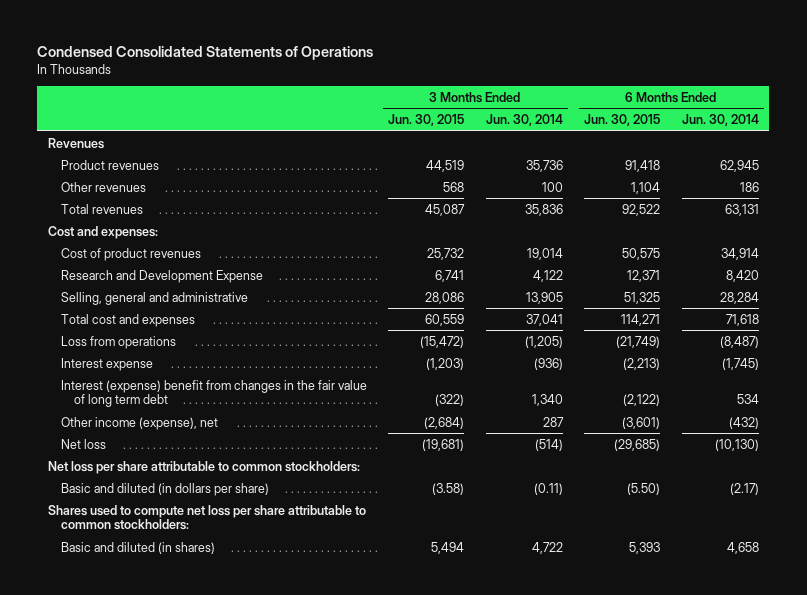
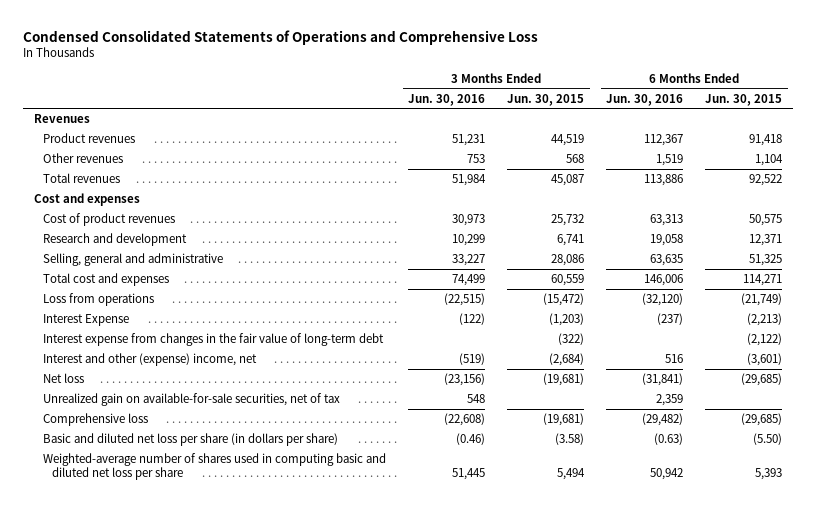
- Condensed Consolidated Statements of Operations
+ Condensed Consolidated Statements of Operations and Comprehensive Loss
- | 3 Months Ended Jun. 30, 2015 | 3 Months Ended Jun. 30, 2014 | 6 Months Ended Jun. 30, 2015 | 6 Months Ended Jun. 30, 2014
+ | 3 Months Ended Jun. 30, 2016 | 3 Months Ended Jun. 30, 2015 | 6 Months Ended Jun. 30, 2016 | 6 Months Ended Jun. 30, 2015
- Cost and expenses:
+ Cost and expenses
- Research and Development Expense | 6,741 | 4,122 | 12,371 | 8,420
+ Research and development | 10,299 | 6,741 | 19,058 | 12,371
- Interest expense | (1,203) | (936) | (2,213) | (1,745)
- Interest (expense) benefit from changes in the fair value of long term debt | (322) | 1,340 | (2,122) | 534
- Other income (expense), net | (2,684) | 287 | (3,601) | (432)
+ Interest Expense | (122) | (1,203) | (237) | (2,213)
+ Interest expense from changes in the fair value of long-term debt | | (322) | | (2,122)
+ Interest and other (expense) income, net | (519) | (2,684) | 516 | (3,601)
- Net loss per share attributable to common stockholders:
- Basic and diluted (in dollars per share) | (3.58) | (0.11) | (5.50) | (2.17)
- Shares used to compute net loss per share attributable to common stockholders:
- Basic and diluted (in shares) | 5,494 | 4,722 | 5,393 | 4,658
+ Unrealized gain on available-for-sale securities, net of tax | 548 | | 2,359 |
+ Comprehensive loss | (22,608) | (19,681) | (29,482) | (29,685)
+ Basic and diluted net loss per share (in dollars per share) | (0.46) | (3.58) | (0.63) | (5.50)
+ Weighted-average number of shares used in computing basic and diluted net loss per share | 51,445 | 5,494 | 50,942 | 5,393

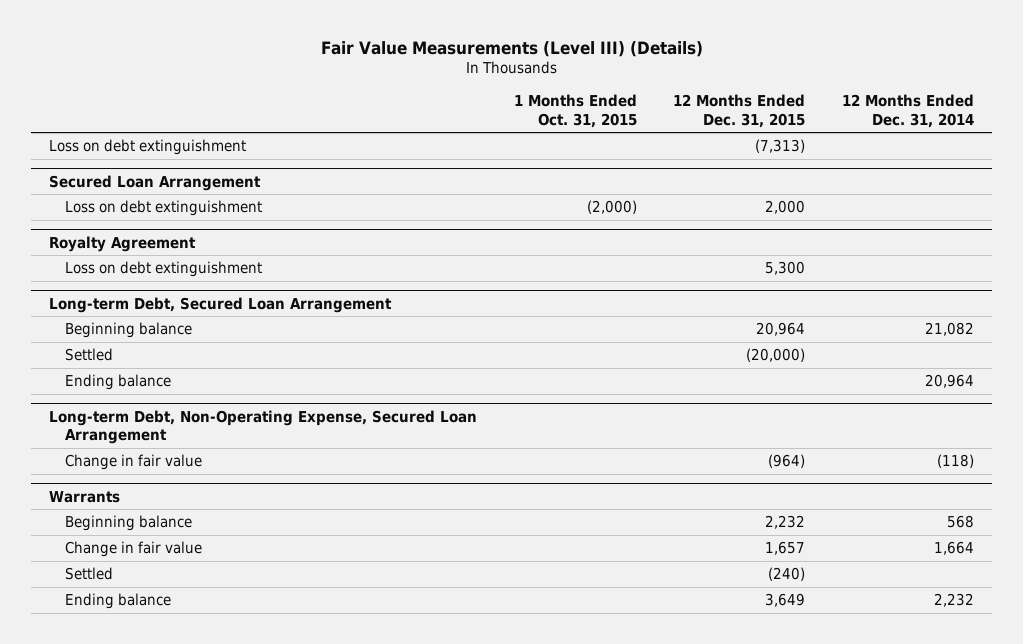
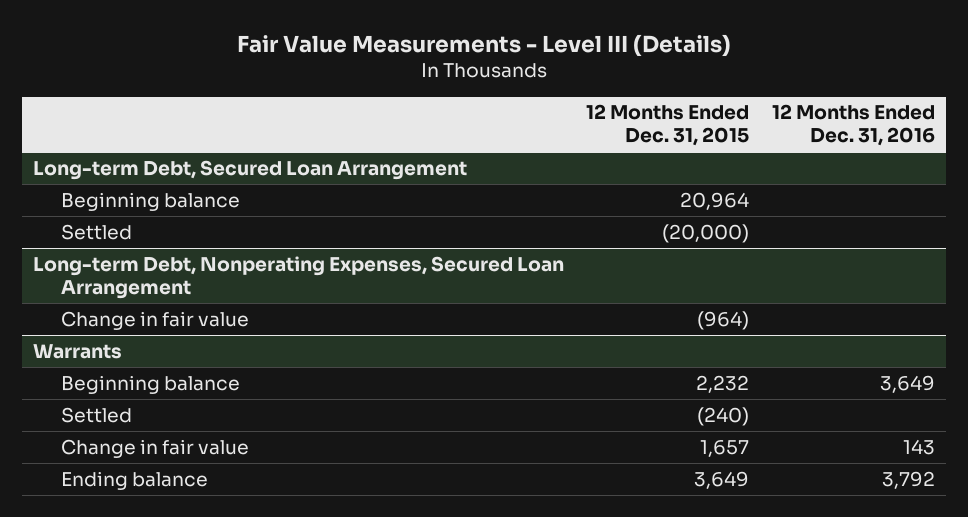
- Fair Value Measurements (Level III) (Details)
+ Fair Value Measurements - Level III (Details)
- | 1 Months Ended Oct. 31, 2015 | 12 Months Ended Dec. 31, 2015 | 12 Months Ended Dec. 31, 2014
+ | 12 Months Ended Dec. 31, 2015 | 12 Months Ended Dec. 31, 2016
- Loss on debt extinguishment | | (7,313) |
- Secured Loan Arrangement
- Loss on debt extinguishment | (2,000) | 2,000 |
- Royalty Agreement
- Loss on debt extinguishment | | 5,300 |
@ Long-term Debt, Secured Loan Arrangement
- Ending balance | | | 20,964
- Long-term Debt, Non-Operating Expense, Secured Loan Arrangement
+ Long-term Debt, Nonperating Expenses, Secured Loan Arrangement
@ Warrants
moved down: Change in fair value | 1,657 | 143

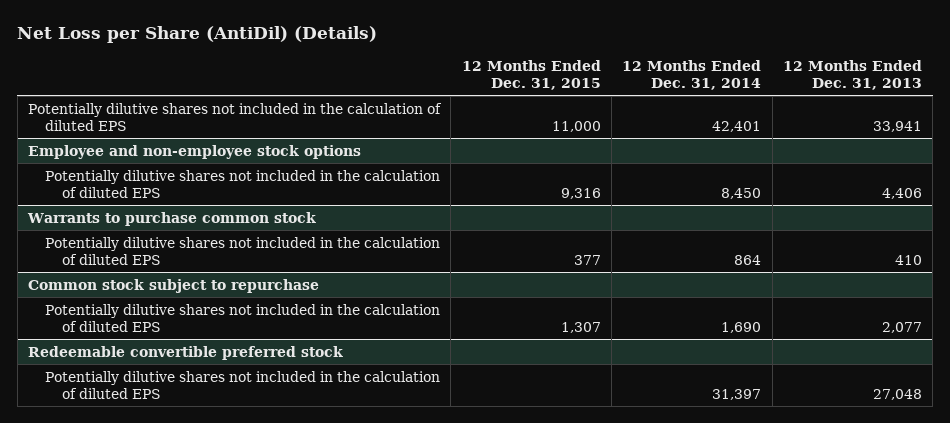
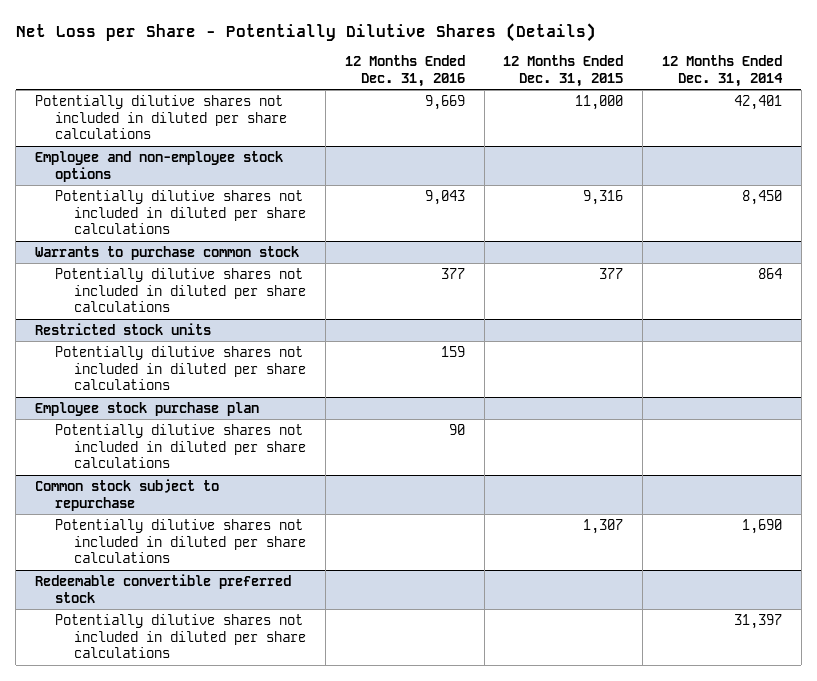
- Net Loss per Share (AntiDil) (Details)
+ Net Loss per Share - Potentially Dilutive Shares (Details)
- | 12 Months Ended Dec. 31, 2015 | 12 Months Ended Dec. 31, 2014 | 12 Months Ended Dec. 31, 2013
+ | 12 Months Ended Dec. 31, 2016 | 12 Months Ended Dec. 31, 2015 | 12 Months Ended Dec. 31, 2014
- Potentially dilutive shares not included in the calculation of diluted EPS | 11,000 | 42,401 | 33,941
+ Potentially dilutive shares not included in diluted per share calculations | 9,669 | 11,000 | 42,401
@ Employee and non-employee stock options
- Potentially dilutive shares not included in the calculation of diluted EPS | 9,316 | 8,450 | 4,406
+ Potentially dilutive shares not included in diluted per share calculations | 9,043 | 9,316 | 8,450
@ Warrants to purchase common stock
- Potentially dilutive shares not included in the calculation of diluted EPS | 377 | 864 | 410
+ Potentially dilutive shares not included in diluted per share calculations | 377 | 377 | 864
+ Restricted stock units
+ Potentially dilutive shares not included in diluted per share calculations | 159 | |
+ Employee stock purchase plan
+ Potentially dilutive shares not included in diluted per share calculations | 90 | |
@ Common stock subject to repurchase
- Potentially dilutive shares not included in the calculation of diluted EPS | 1,307 | 1,690 | 2,077
+ Potentially dilutive shares not included in diluted per share calculations | | 1,307 | 1,690
@ Redeemable convertible preferred stock
- Potentially dilutive shares not included in the calculation of diluted EPS | | 31,397 | 27,048
+ Potentially dilutive shares not included in diluted per share calculations | | | 31,397

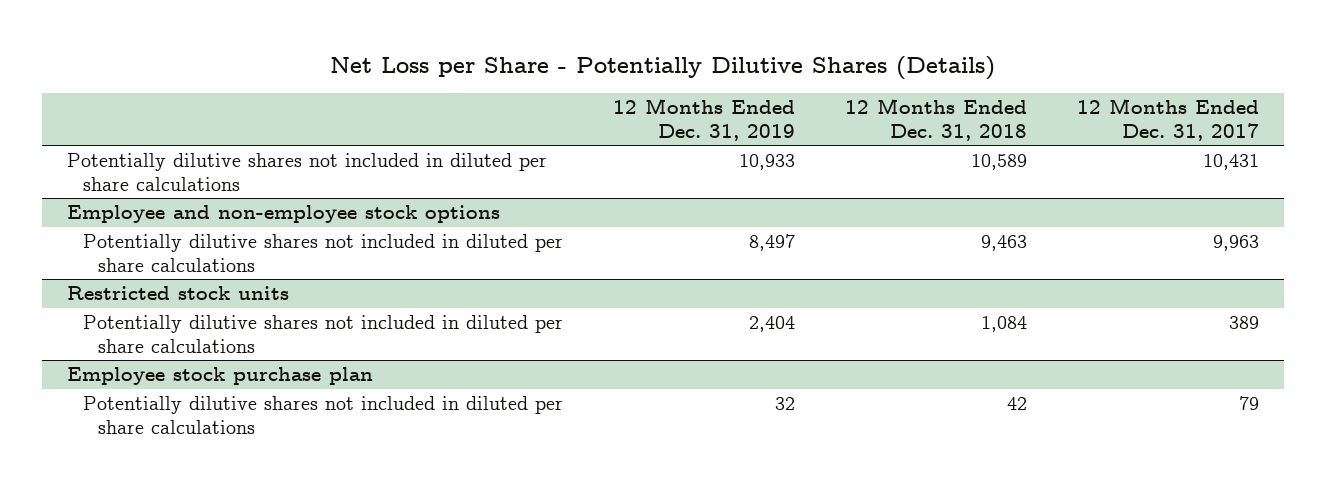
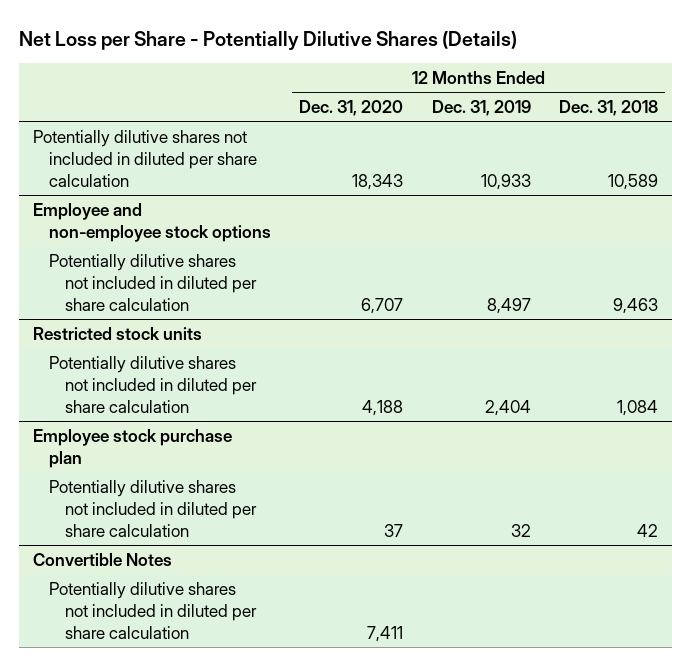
- | 12 Months Ended Dec. 31, 2019 | 12 Months Ended Dec. 31, 2018 | 12 Months Ended Dec. 31, 2017
+ | 12 Months Ended Dec. 31, 2020 | 12 Months Ended Dec. 31, 2019 | 12 Months Ended Dec. 31, 2018
- Potentially dilutive shares not included in diluted per share calculations | 10,933 | 10,589 | 10,431
+ Potentially dilutive shares not included in diluted per share calculation | 18,343 | 10,933 | 10,589
@ Employee and non-employee stock options
- Potentially dilutive shares not included in diluted per share calculations | 8,497 | 9,463 | 9,963
+ Potentially dilutive shares not included in diluted per share calculation | 6,707 | 8,497 | 9,463
@ Restricted stock units
- Potentially dilutive shares not included in diluted per share calculations | 2,404 | 1,084 | 389
+ Potentially dilutive shares not included in diluted per share calculation | 4,188 | 2,404 | 1,084
@ Employee stock purchase plan
- Potentially dilutive shares not included in diluted per share calculations | 32 | 42 | 79
+ Potentially dilutive shares not included in diluted per share calculation | 37 | 32 | 42
+ Convertible Notes
+ Potentially dilutive shares not included in diluted per share calculation | 7,411 | |

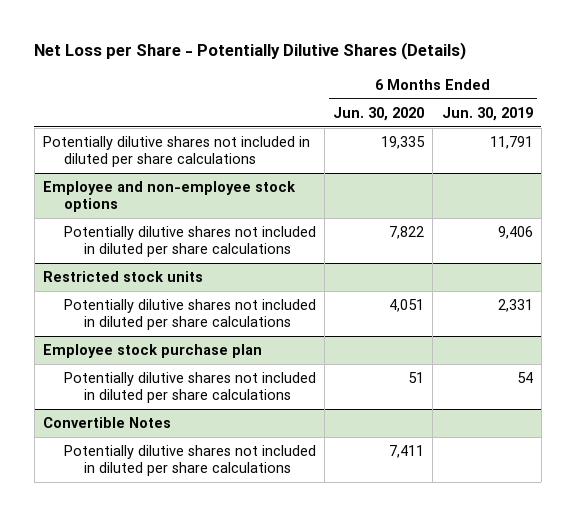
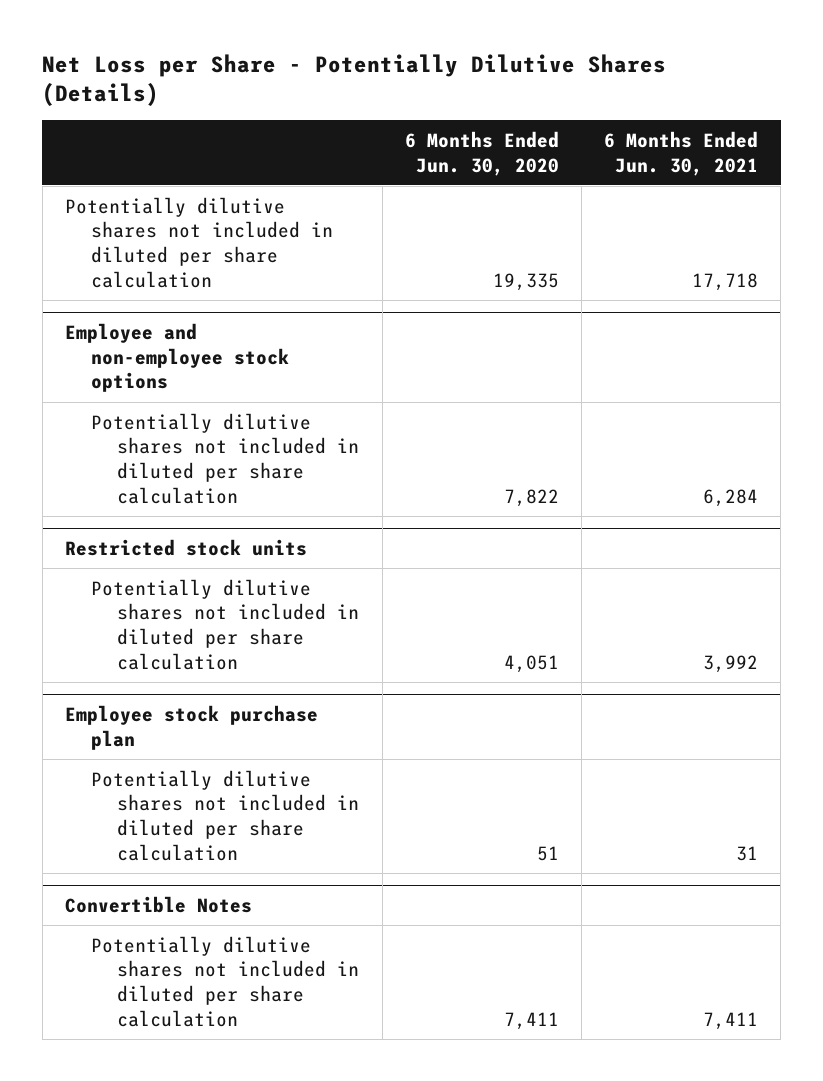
- | 6 Months Ended Jun. 30, 2020 | 6 Months Ended Jun. 30, 2019
+ | 6 Months Ended Jun. 30, 2020 | 6 Months Ended Jun. 30, 2021
- Potentially dilutive shares not included in diluted per share calculations | 19,335 | 11,791
+ Potentially dilutive shares not included in diluted per share calculation | 19,335 | 17,718
@ Employee and non-employee stock options
- Potentially dilutive shares not included in diluted per share calculations | 7,822 | 9,406
+ Potentially dilutive shares not included in diluted per share calculation | 7,822 | 6,284
@ Restricted stock units
- Potentially dilutive shares not included in diluted per share calculations | 4,051 | 2,331
+ Potentially dilutive shares not included in diluted per share calculation | 4,051 | 3,992
@ Employee stock purchase plan
- Potentially dilutive shares not included in diluted per share calculations | 51 | 54
+ Potentially dilutive shares not included in diluted per share calculation | 51 | 31
@ Convertible Notes
- Potentially dilutive shares not included in diluted per share calculations | 7,411 |
+ Potentially dilutive shares not included in diluted per share calculation | 7,411 | 7,411

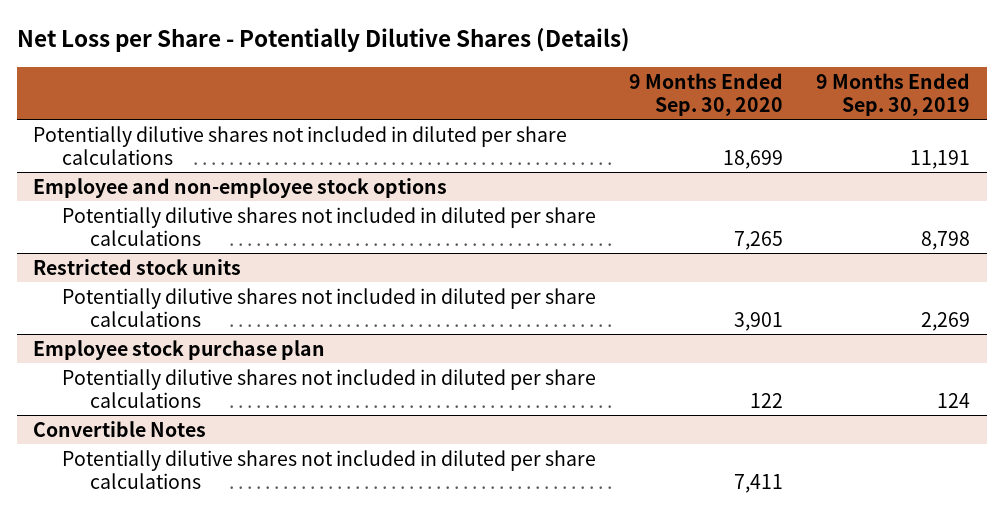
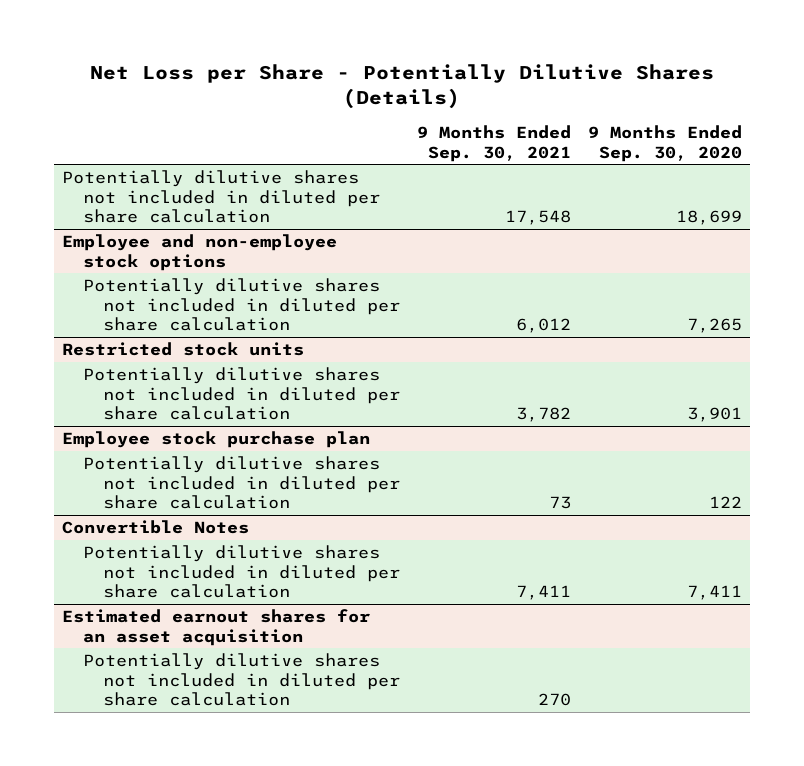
- | 9 Months Ended Sep. 30, 2020 | 9 Months Ended Sep. 30, 2019
+ | 9 Months Ended Sep. 30, 2021 | 9 Months Ended Sep. 30, 2020
- Potentially dilutive shares not included in diluted per share calculations | 18,699 | 11,191
+ Potentially dilutive shares not included in diluted per share calculation | 17,548 | 18,699
@ Employee and non-employee stock options
- Potentially dilutive shares not included in diluted per share calculations | 7,265 | 8,798
+ Potentially dilutive shares not included in diluted per share calculation | 6,012 | 7,265
@ Restricted stock units
- Potentially dilutive shares not included in diluted per share calculations | 3,901 | 2,269
+ Potentially dilutive shares not included in diluted per share calculation | 3,782 | 3,901
@ Employee stock purchase plan
- Potentially dilutive shares not included in diluted per share calculations | 122 | 124
+ Potentially dilutive shares not included in diluted per share calculation | 73 | 122
@ Convertible Notes
- Potentially dilutive shares not included in diluted per share calculations | 7,411 |
+ Potentially dilutive shares not included in diluted per share calculation | 7,411 | 7,411
+ Estimated earnout shares for an asset acquisition
+ Potentially dilutive shares not included in diluted per share calculation | 270 |

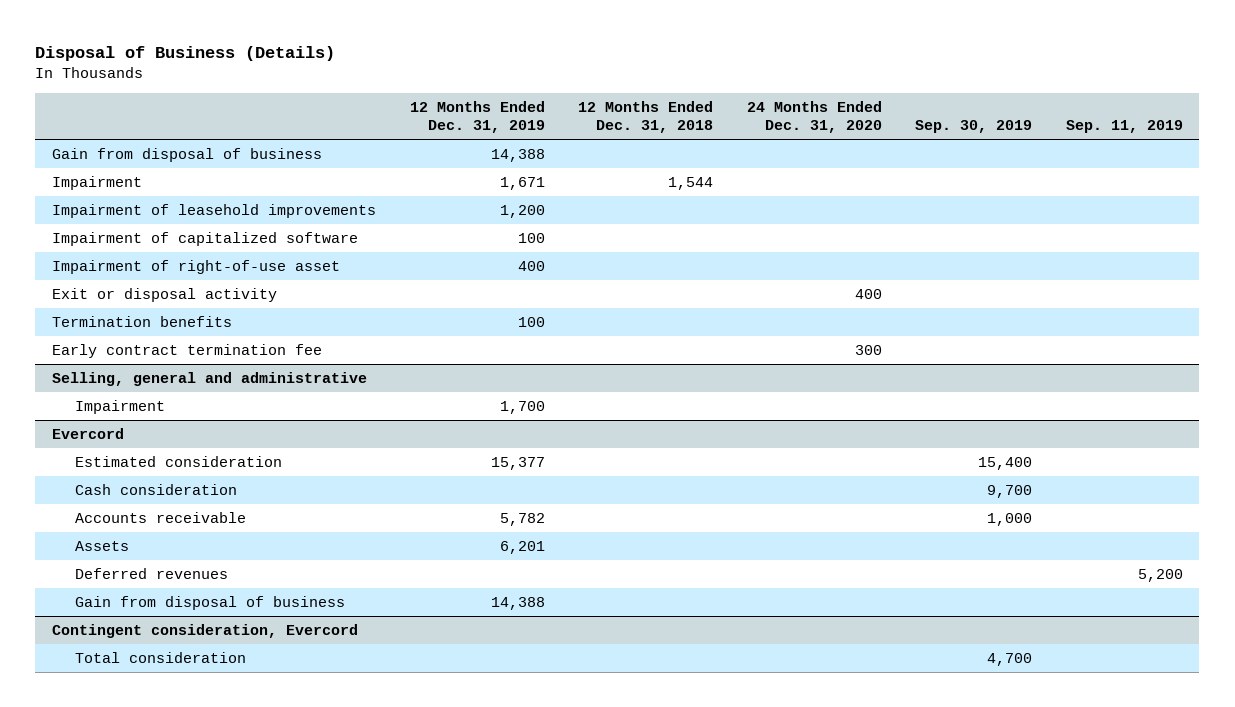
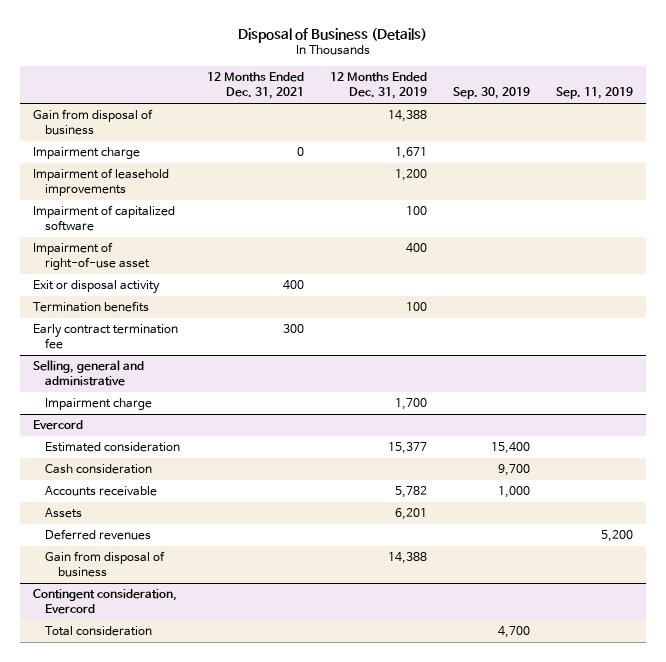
- | 12 Months Ended Dec. 31, 2019 | 12 Months Ended Dec. 31, 2018 | 24 Months Ended Dec. 31, 2020 | Sep. 30, 2019 | Sep. 11, 2019
+ | 12 Months Ended Dec. 31, 2021 | 12 Months Ended Dec. 31, 2019 | Sep. 30, 2019 | Sep. 11, 2019
- Impairment | 1,671 | 1,544 | | |
+ Impairment charge | 0 | 1,671 | |
@ Selling, general and administrative
- Impairment | 1,700 | | | |
+ Impairment charge | | 1,700 | |

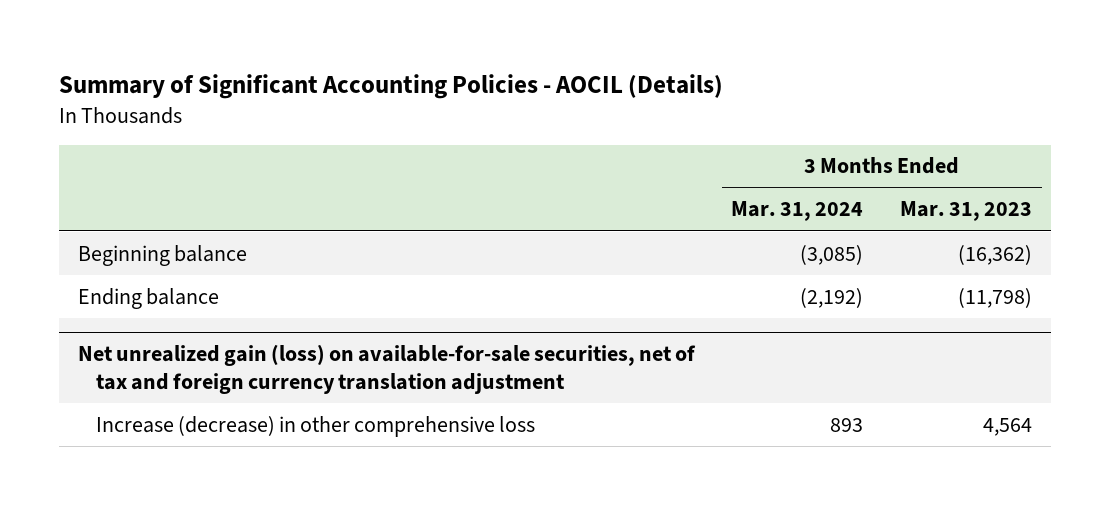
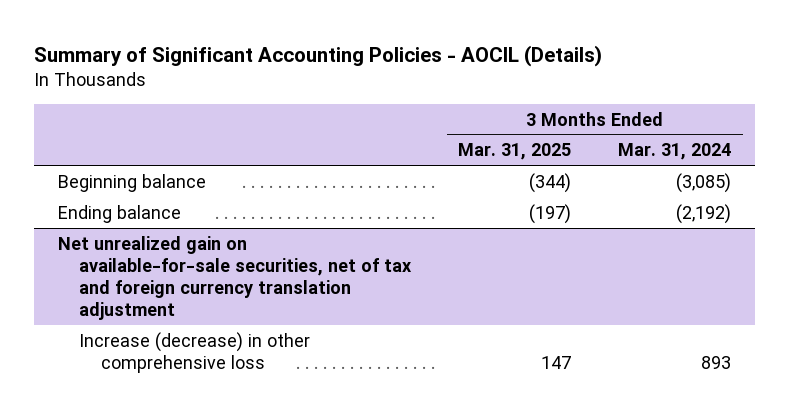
- | 3 Months Ended Mar. 31, 2024 | 3 Months Ended Mar. 31, 2023
+ | 3 Months Ended Mar. 31, 2025 | 3 Months Ended Mar. 31, 2024
- Net unrealized gain (loss) on available-for-sale securities, net of tax and foreign currency translation adjustment
+ Net unrealized gain on available-for-sale securities, net of tax and foreign currency translation adjustment

